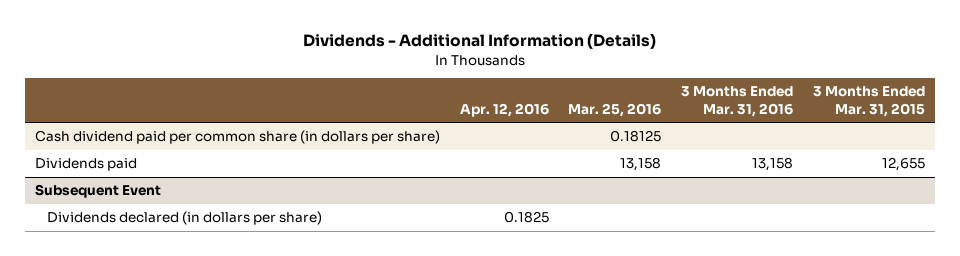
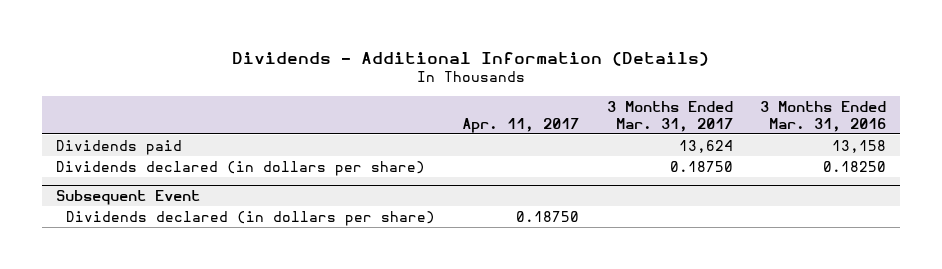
- | Apr. 12, 2016 | Mar. 25, 2016 | 3 Months Ended Mar. 31, 2016 | 3 Months Ended Mar. 31, 2015
+ | Apr. 11, 2017 | 3 Months Ended Mar. 31, 2017 | 3 Months Ended Mar. 31, 2016
- Cash dividend paid per common share (in dollars per share) | | 0.18125 | |
+ Dividends declared (in dollars per share) | | 0.18750 | 0.18250

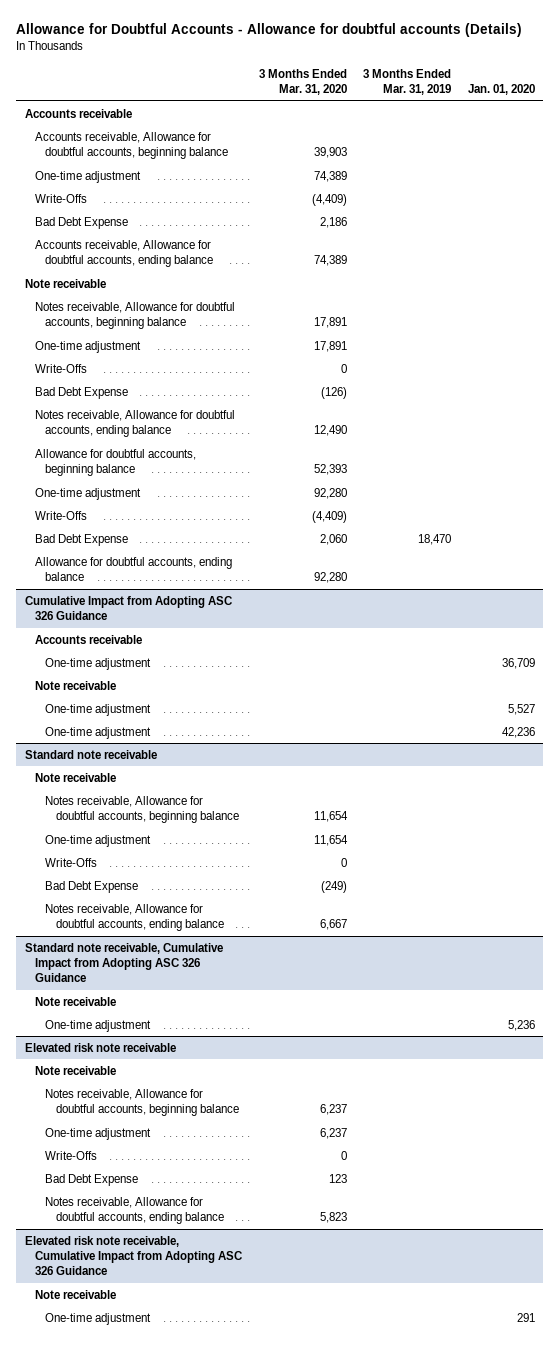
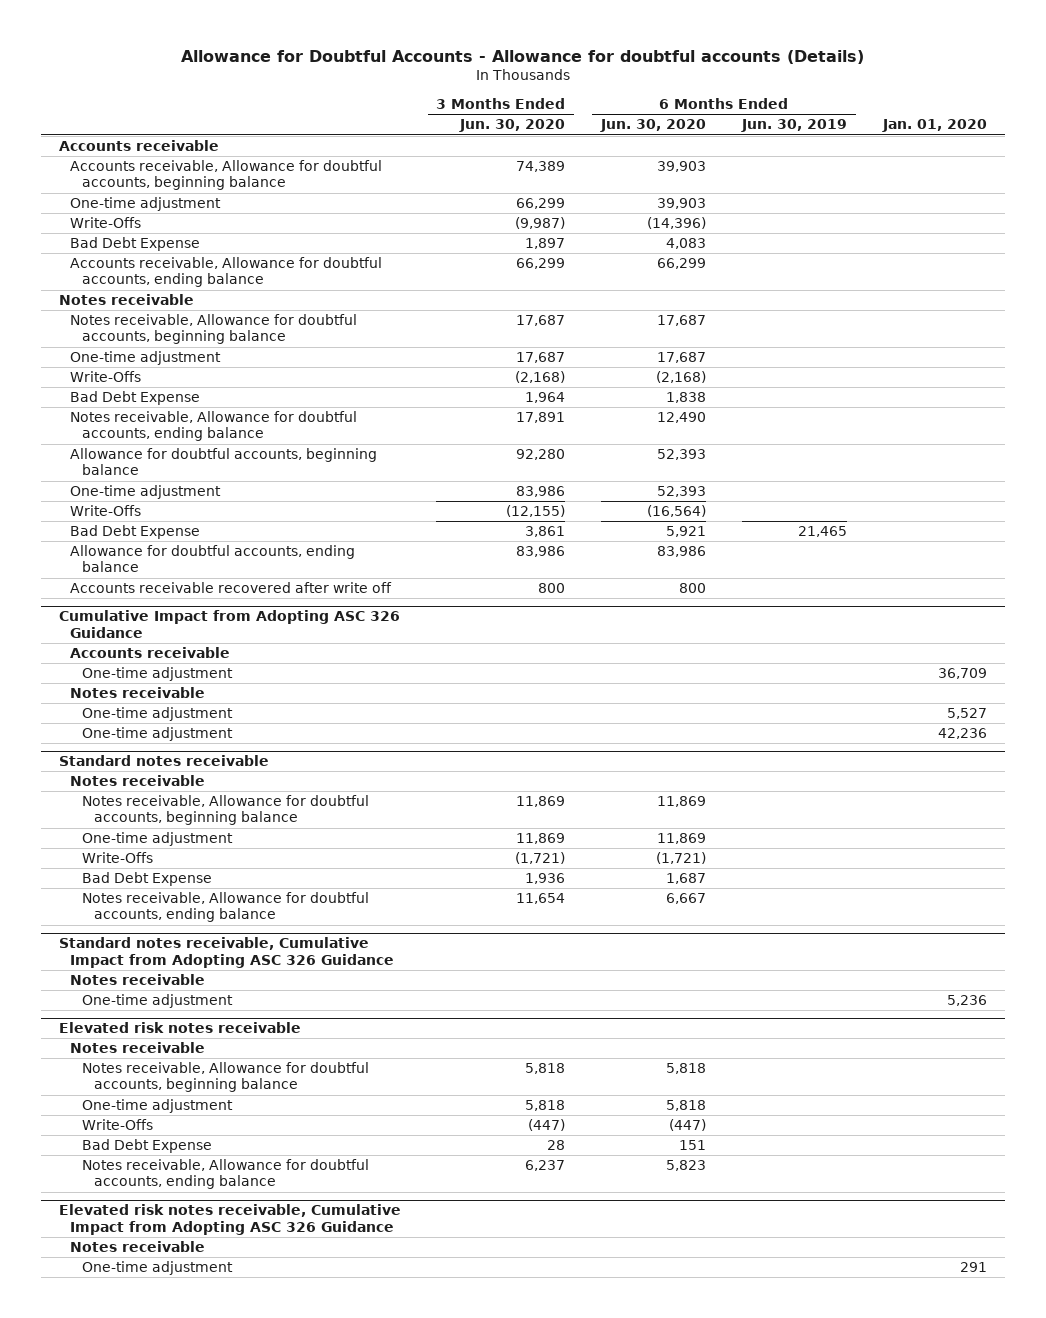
- | 3 Months Ended Mar. 31, 2020 | 3 Months Ended Mar. 31, 2019 | Jan. 01, 2020
+ | 3 Months Ended Jun. 30, 2020 | 6 Months Ended Jun. 30, 2020 | 6 Months Ended Jun. 30, 2019 | Jan. 01, 2020
- Note receivable
+ Notes receivable
+ Accounts receivable recovered after write off | 800 | 800 | |
@ Cumulative Impact from Adopting ASC 326 Guidance
- Note receivable
+ Notes receivable
- Standard note receivable
- Note receivable
+ Standard notes receivable
+ Notes receivable
- Standard note receivable, Cumulative Impact from Adopting ASC 326 Guidance
- Note receivable
+ Standard notes receivable, Cumulative Impact from Adopting ASC 326 Guidance
+ Notes receivable
- Elevated risk note receivable
- Note receivable
+ Elevated risk notes receivable
+ Notes receivable
- Elevated risk note receivable, Cumulative Impact from Adopting ASC 326 Guidance
- Note receivable
+ Elevated risk notes receivable, Cumulative Impact from Adopting ASC 326 Guidance
+ Notes receivable

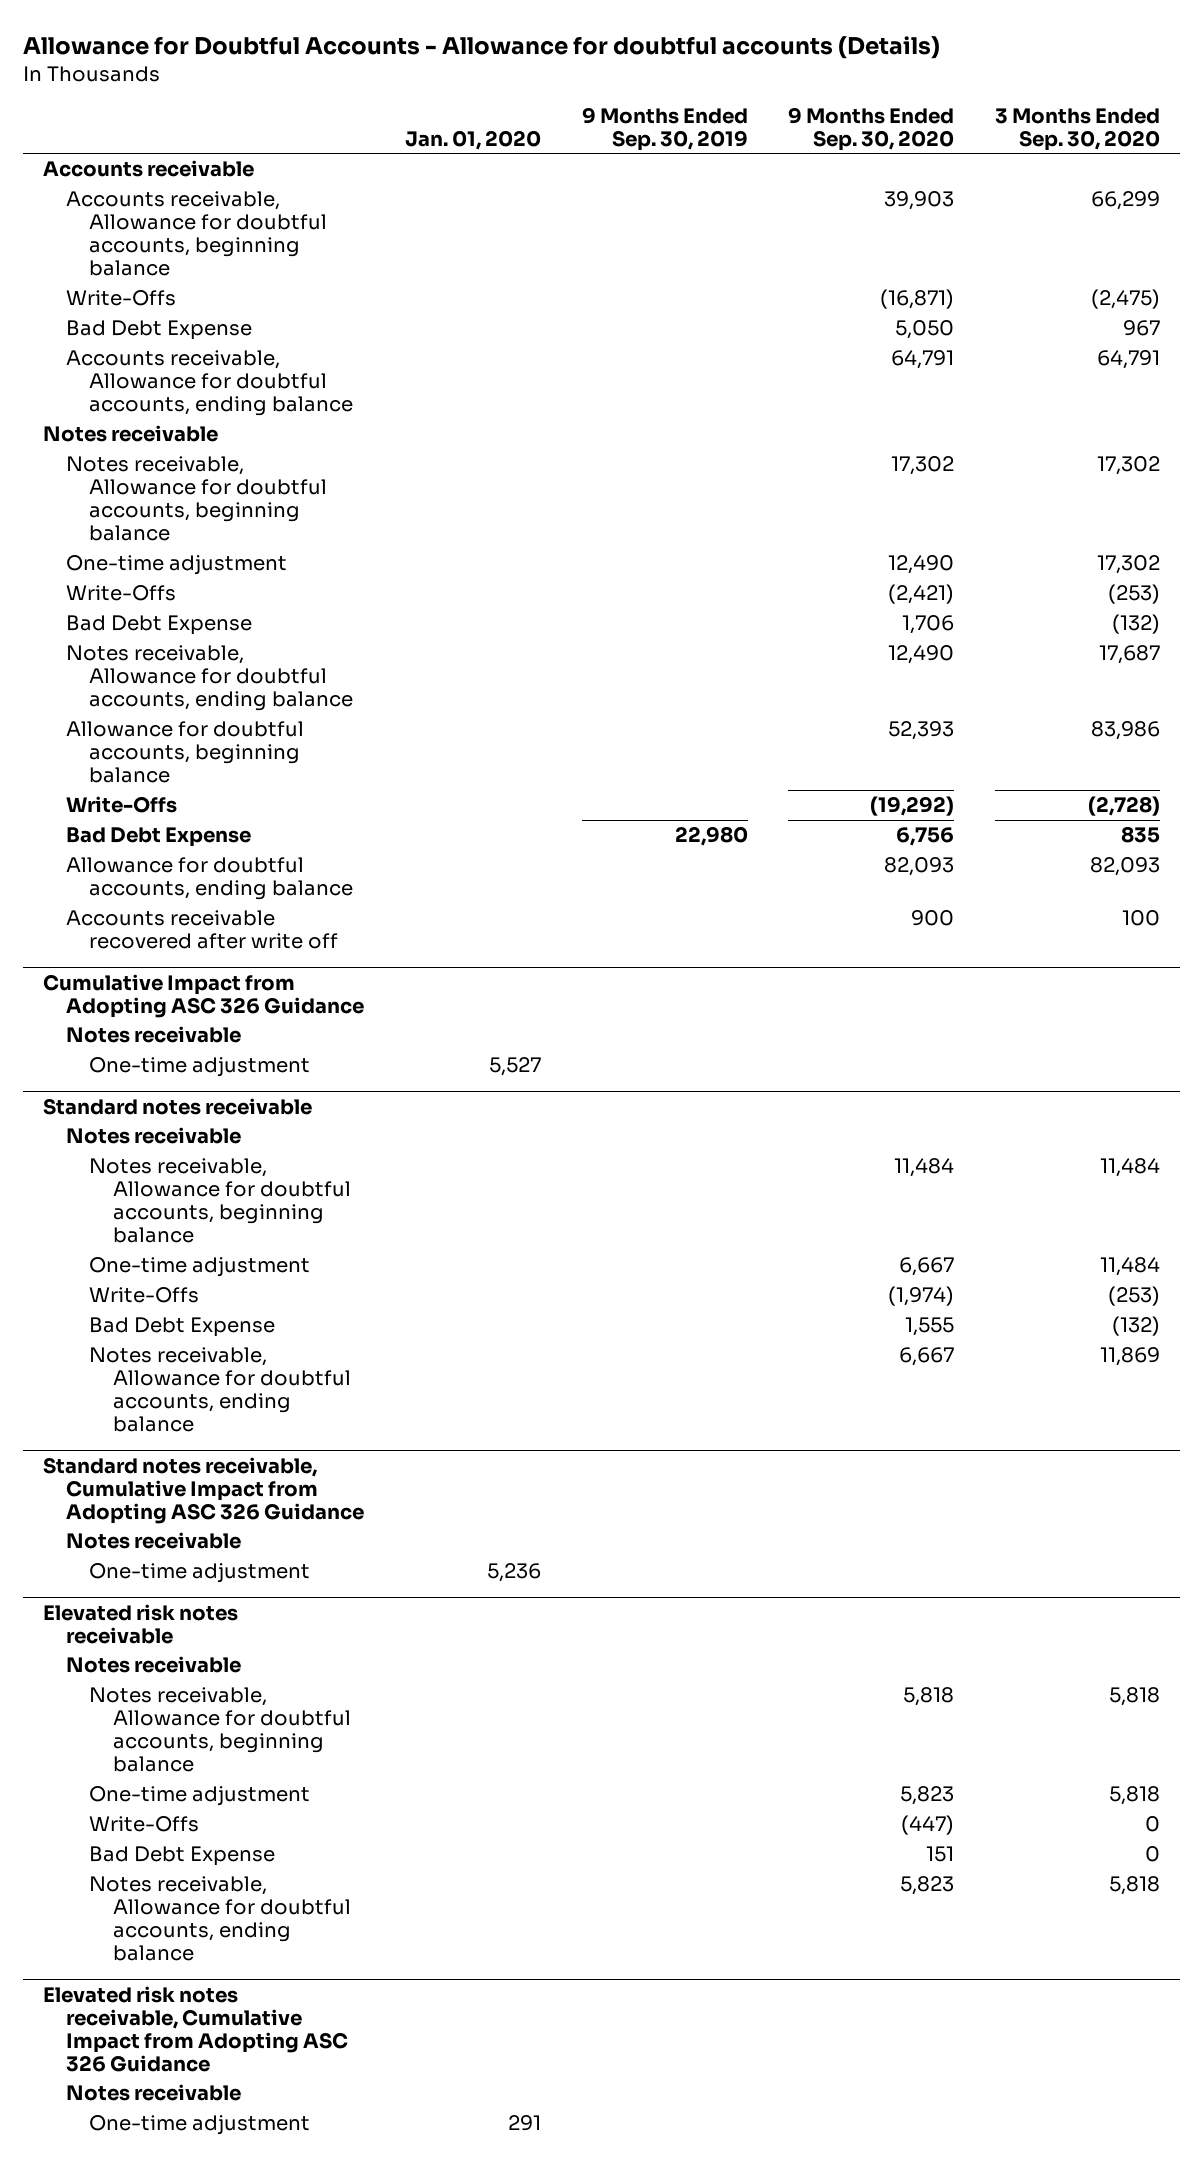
- | 3 Months Ended Jun. 30, 2020 | 6 Months Ended Jun. 30, 2020 | 6 Months Ended Jun. 30, 2019 | Jan. 01, 2020
+ | Jan. 01, 2020 | 9 Months Ended Sep. 30, 2019 | 9 Months Ended Sep. 30, 2020 | 3 Months Ended Sep. 30, 2020
- One-time adjustment | 66,299 | 39,903 | |
- One-time adjustment | 83,986 | 52,393 | |
@ Cumulative Impact from Adopting ASC 326 Guidance
- Accounts receivable
- One-time adjustment | | | | 36,709
- One-time adjustment | | | | 42,236

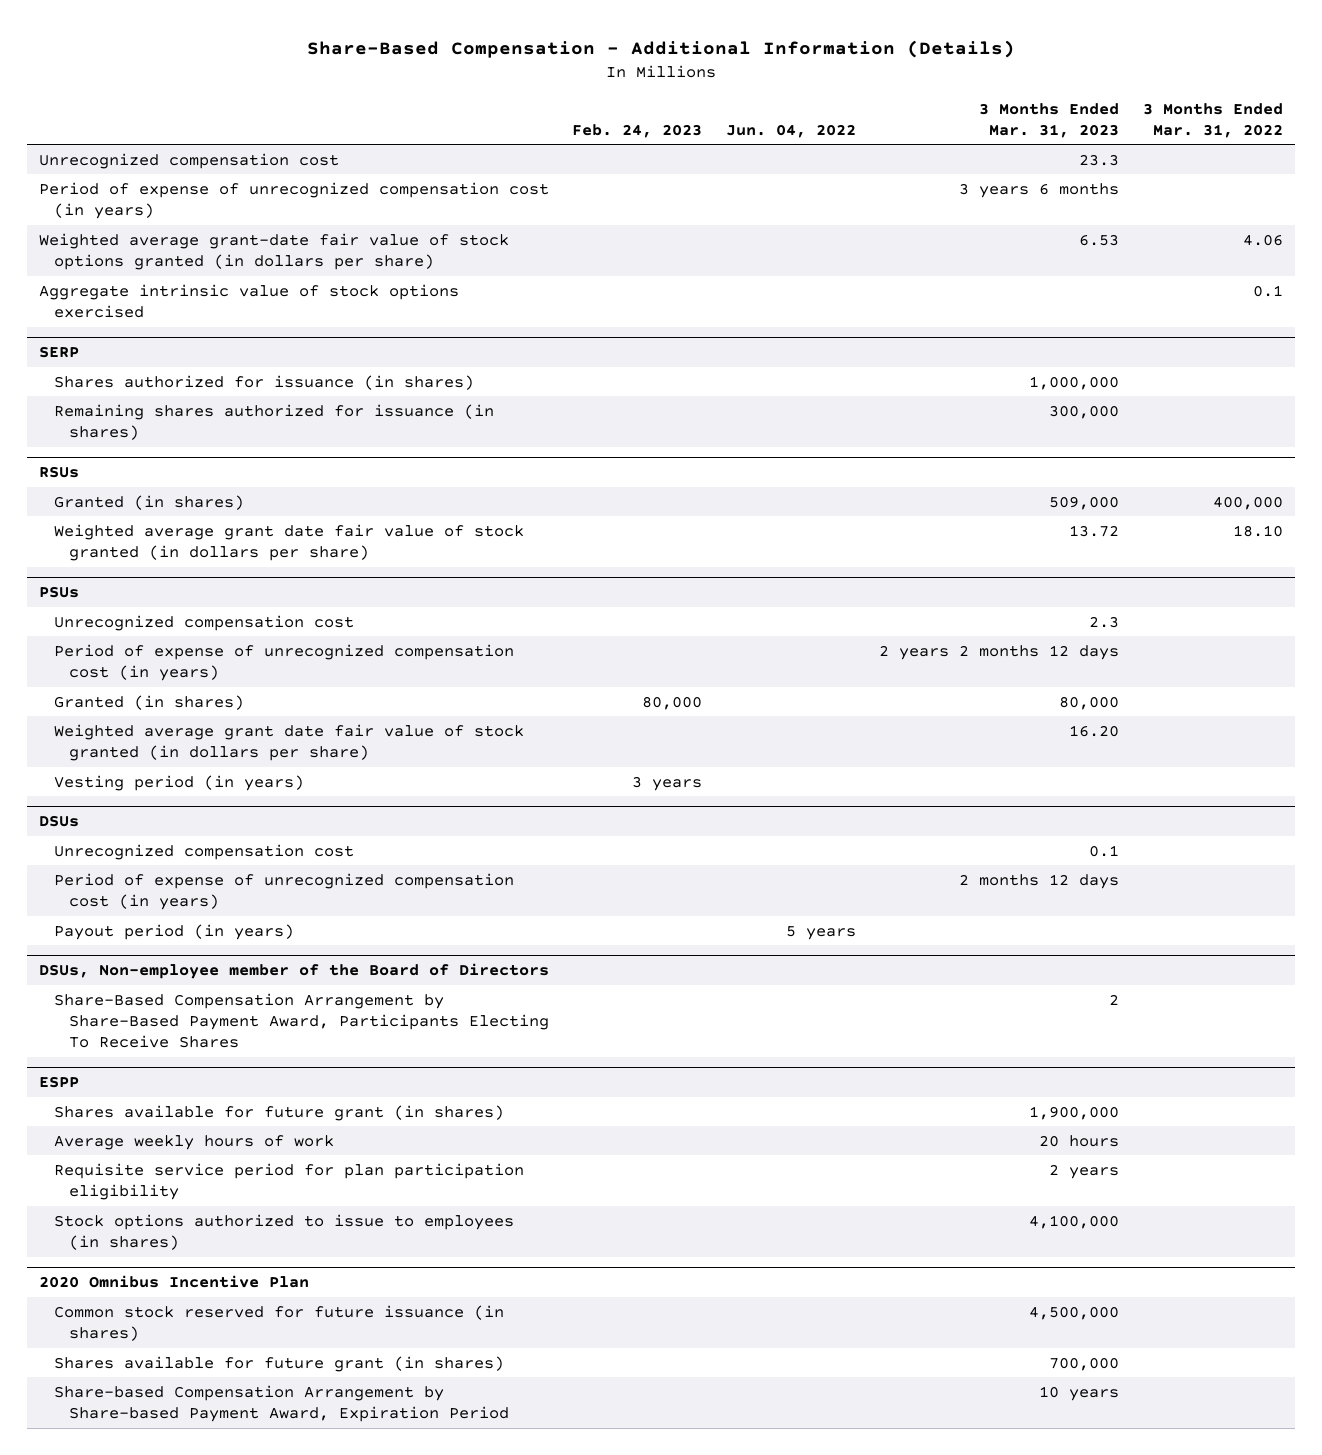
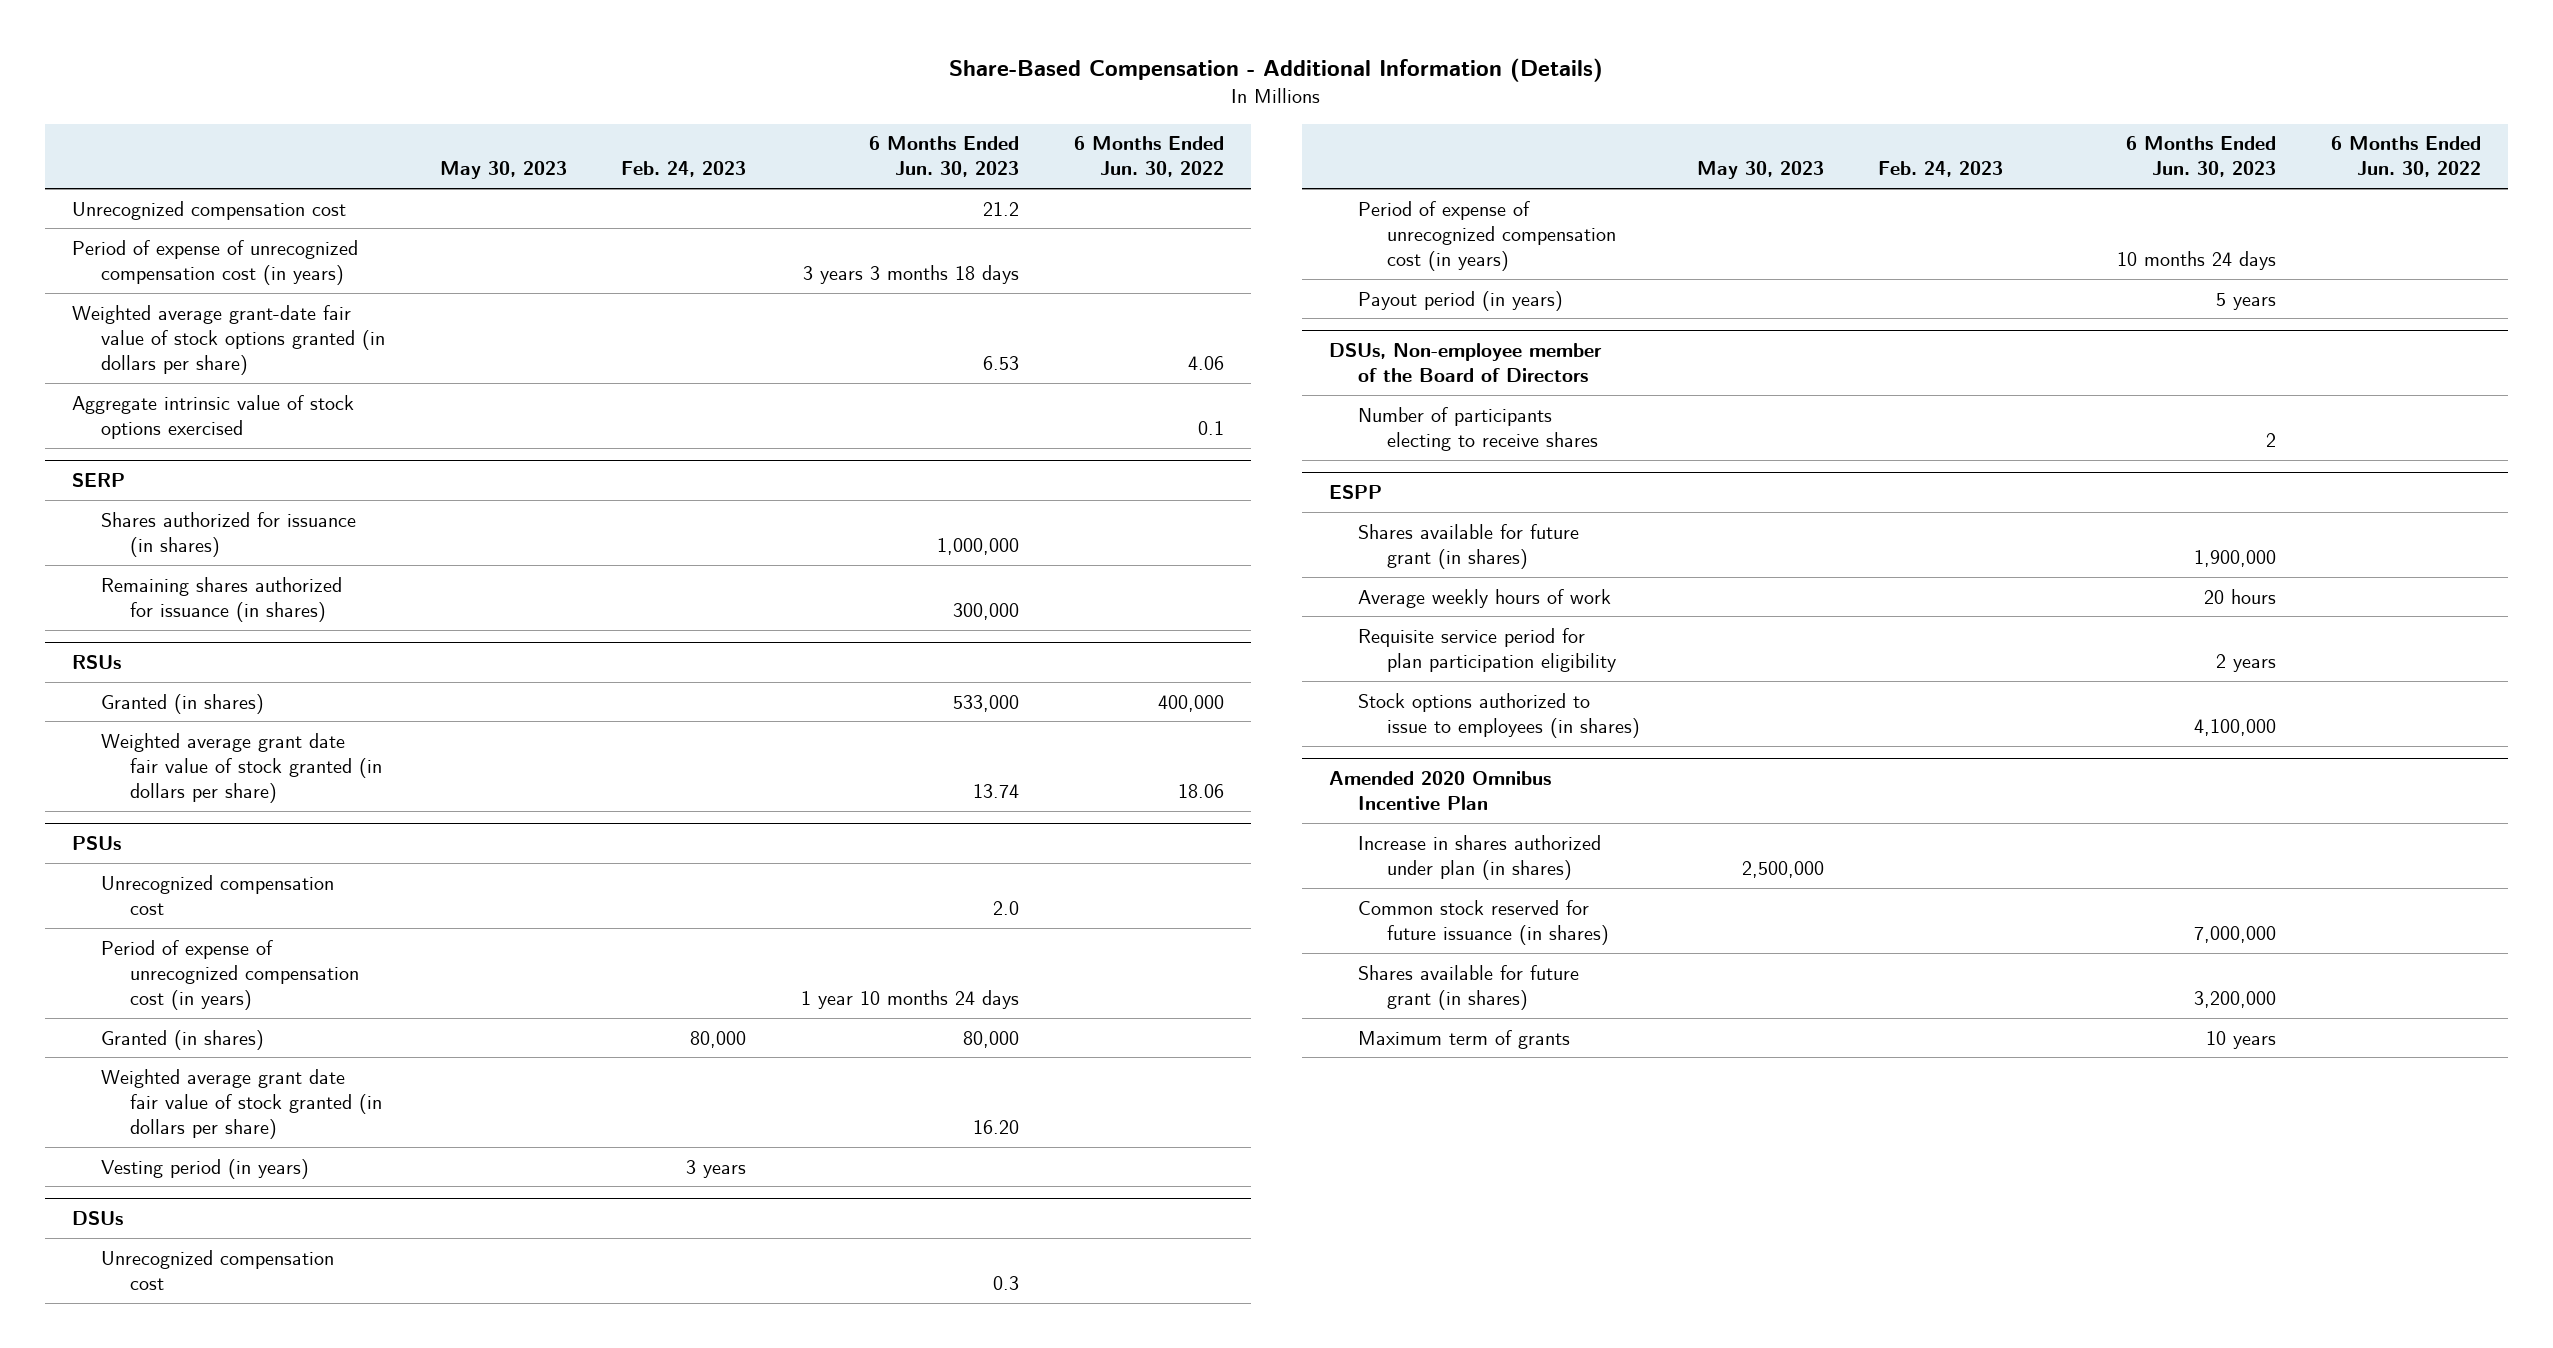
- | Feb. 24, 2023 | Jun. 04, 2022 | 3 Months Ended Mar. 31, 2023 | 3 Months Ended Mar. 31, 2022
+ | May 30, 2023 | Feb. 24, 2023 | 6 Months Ended Jun. 30, 2023 | 6 Months Ended Jun. 30, 2022
@ DSUs, Non-employee member of the Board of Directors
- Share-Based Compensation Arrangement by Share-Based Payment Award, Participants Electing To Receive Shares | | | 2 |
+ Number of participants electing to receive shares | | | 2 |
- 2020 Omnibus Incentive Plan
- Common stock reserved for future issuance (in shares) | | | 4,500,000 |
- Shares available for future grant (in shares) | | | 700,000 |
- Share-based Compensation Arrangement by Share-based Payment Award, Expiration Period | | | 10 years |
+ Amended 2020 Omnibus Incentive Plan
+ Increase in shares authorized under plan (in shares) | 2,500,000 | | |
+ Common stock reserved for future issuance (in shares) | | | 7,000,000 |
+ Shares available for future grant (in shares) | | | 3,200,000 |
+ Maximum term of grants | | | 10 years |

